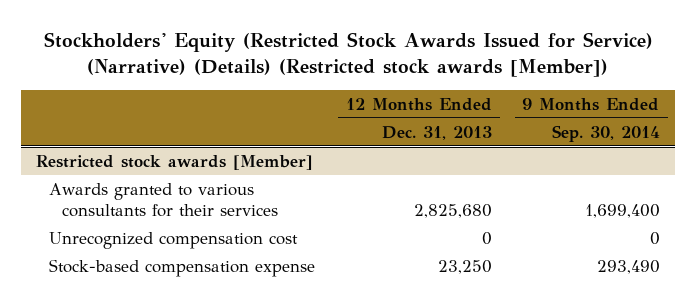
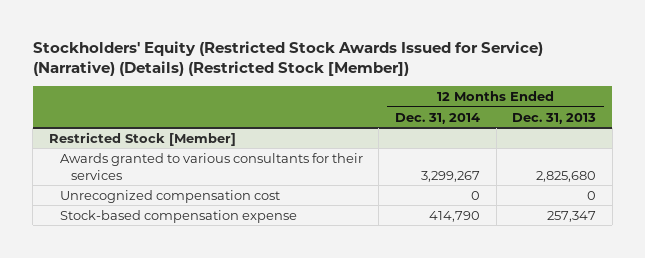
- Stockholders' Equity (Restricted Stock Awards Issued for Service) (Narrative) (Details) (Restricted stock awards [Member])
+ Stockholders' Equity (Restricted Stock Awards Issued for Service) (Narrative) (Details) (Restricted Stock [Member])
- | 12 Months Ended Dec. 31, 2013 | 9 Months Ended Sep. 30, 2014
+ | 12 Months Ended Dec. 31, 2014 | 12 Months Ended Dec. 31, 2013
- Restricted stock awards [Member]
+ Restricted Stock [Member]
- Stock-based compensation expense | 23,250 | 293,490
+ Stock-based compensation expense | 414,790 | 257,347

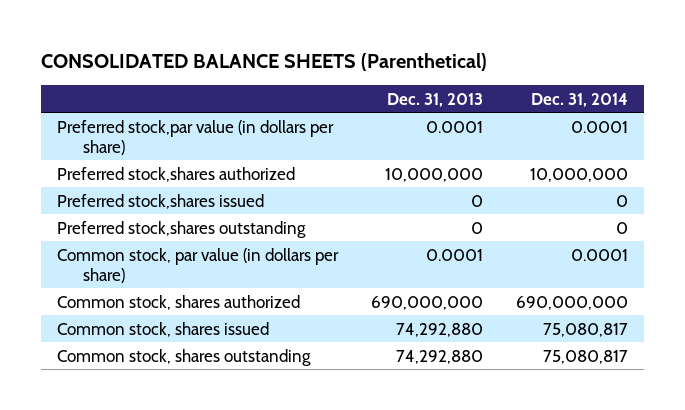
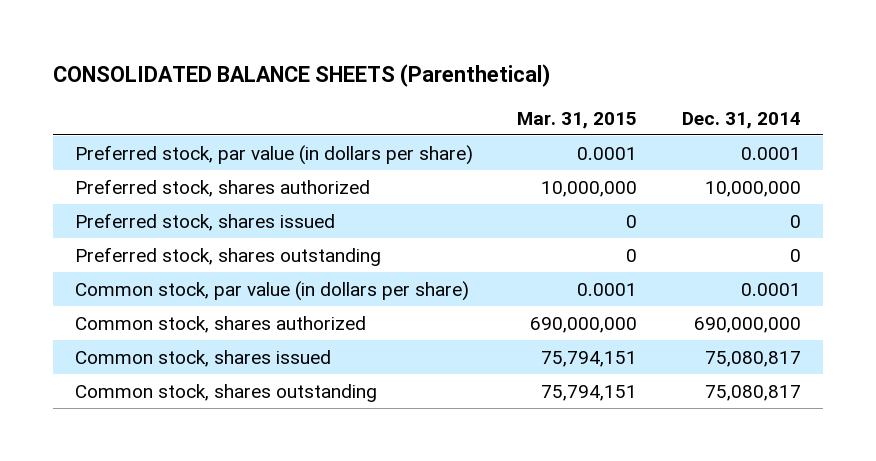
- | Dec. 31, 2013 | Dec. 31, 2014
+ | Mar. 31, 2015 | Dec. 31, 2014
- Preferred stock,par value (in dollars per share) | 0.0001 | 0.0001
- Preferred stock,shares authorized | 10,000,000 | 10,000,000
- Preferred stock,shares issued | 0 | 0
- Preferred stock,shares outstanding | 0 | 0
+ Preferred stock, par value (in dollars per share) | 0.0001 | 0.0001
+ Preferred stock, shares authorized | 10,000,000 | 10,000,000
+ Preferred stock, shares issued | 0 | 0
+ Preferred stock, shares outstanding | 0 | 0

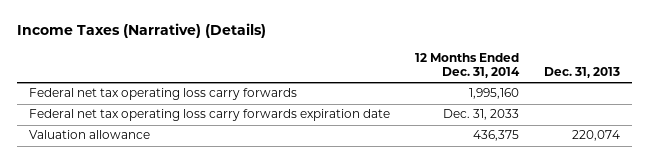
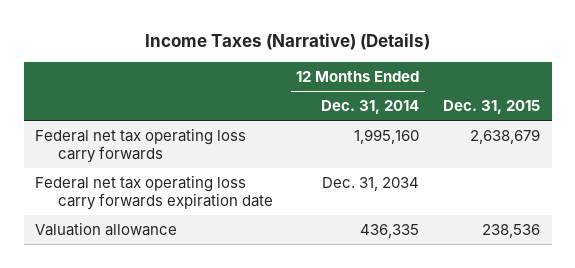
- | 12 Months Ended Dec. 31, 2014 | Dec. 31, 2013
+ | 12 Months Ended Dec. 31, 2014 | Dec. 31, 2015
- Federal net tax operating loss carry forwards expiration date | Dec. 31, 2033 |
- Valuation allowance | 436,375 | 220,074
+ Federal net tax operating loss carry forwards expiration date | Dec. 31, 2034 |
+ Valuation allowance | 436,335 | 238,536

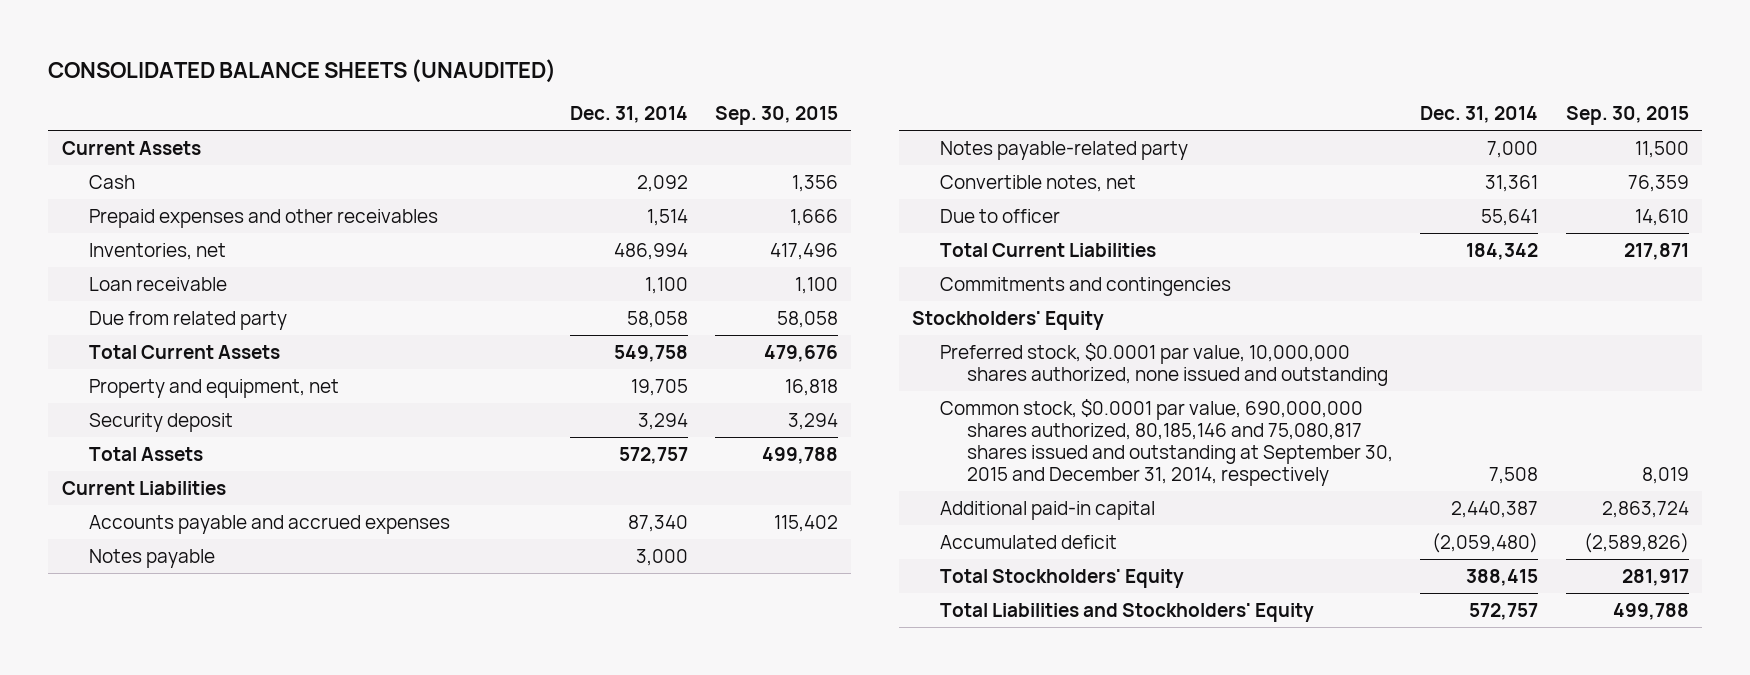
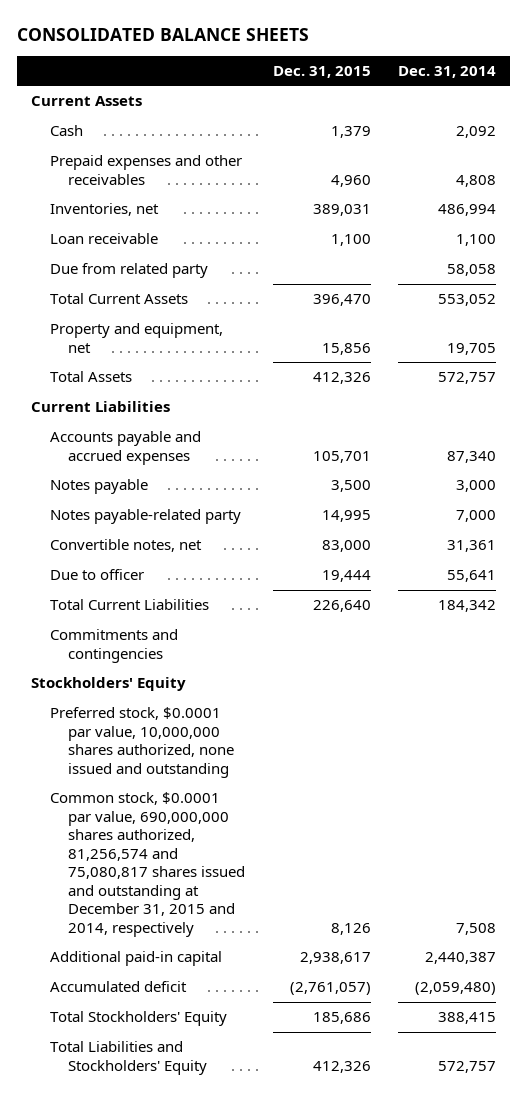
- CONSOLIDATED BALANCE SHEETS (UNAUDITED)
+ CONSOLIDATED BALANCE SHEETS
- | Dec. 31, 2014 | Sep. 30, 2015
+ | Dec. 31, 2015 | Dec. 31, 2014
- Prepaid expenses and other receivables | 1,514 | 1,666
+ Prepaid expenses and other receivables | 4,960 | 4,808
- Total Current Assets | 549,758 | 479,676
+ Total Current Assets | 396,470 | 553,052
- Security deposit | 3,294 | 3,294
- Common stock, $0.0001 par value, 690,000,000 shares authorized, 80,185,146 and 75,080,817 shares issued and outstanding at September 30, 2015 and December 31, 2014, respectively | 7,508 | 8,019
+ Common stock, $0.0001 par value, 690,000,000 shares authorized, 81,256,574 and 75,080,817 shares issued and outstanding at December 31, 2015 and 2014, respectively | 8,126 | 7,508

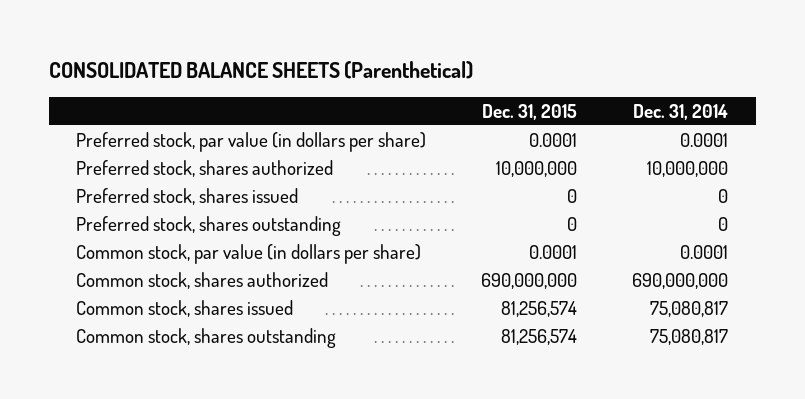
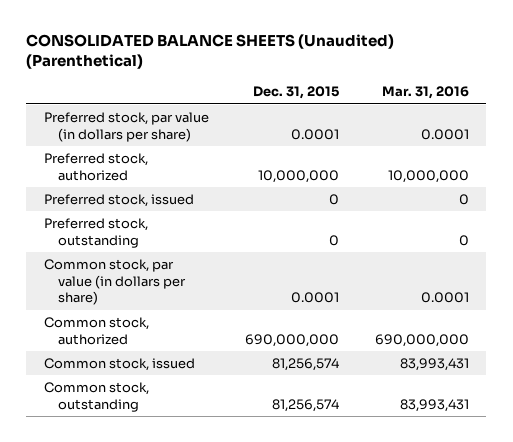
- CONSOLIDATED BALANCE SHEETS (Parenthetical)
+ CONSOLIDATED BALANCE SHEETS (Unaudited) (Parenthetical)
- | Dec. 31, 2015 | Dec. 31, 2014
+ | Dec. 31, 2015 | Mar. 31, 2016
- Preferred stock, shares authorized | 10,000,000 | 10,000,000
- Preferred stock, shares issued | 0 | 0
- Preferred stock, shares outstanding | 0 | 0
+ Preferred stock, authorized | 10,000,000 | 10,000,000
+ Preferred stock, issued | 0 | 0
+ Preferred stock, outstanding | 0 | 0
- Common stock, shares authorized | 690,000,000 | 690,000,000
- Common stock, shares issued | 81,256,574 | 75,080,817
- Common stock, shares outstanding | 81,256,574 | 75,080,817
+ Common stock, authorized | 690,000,000 | 690,000,000
+ Common stock, issued | 81,256,574 | 83,993,431
+ Common stock, outstanding | 81,256,574 | 83,993,431

